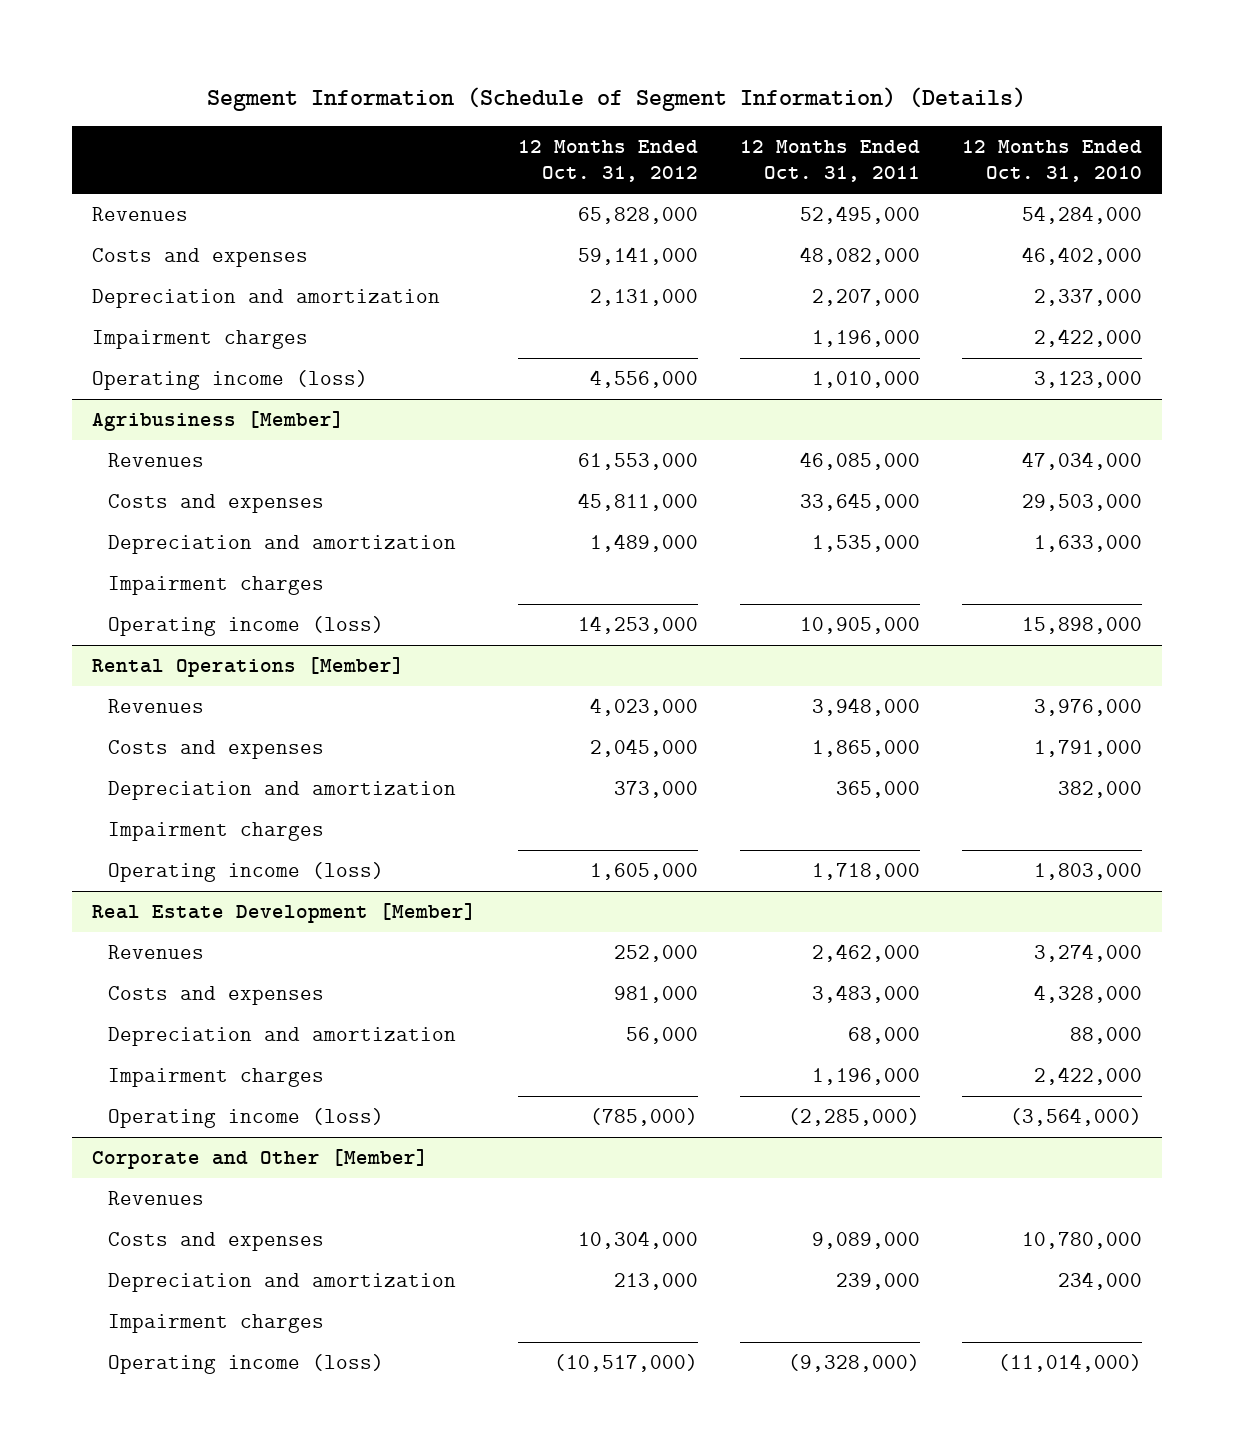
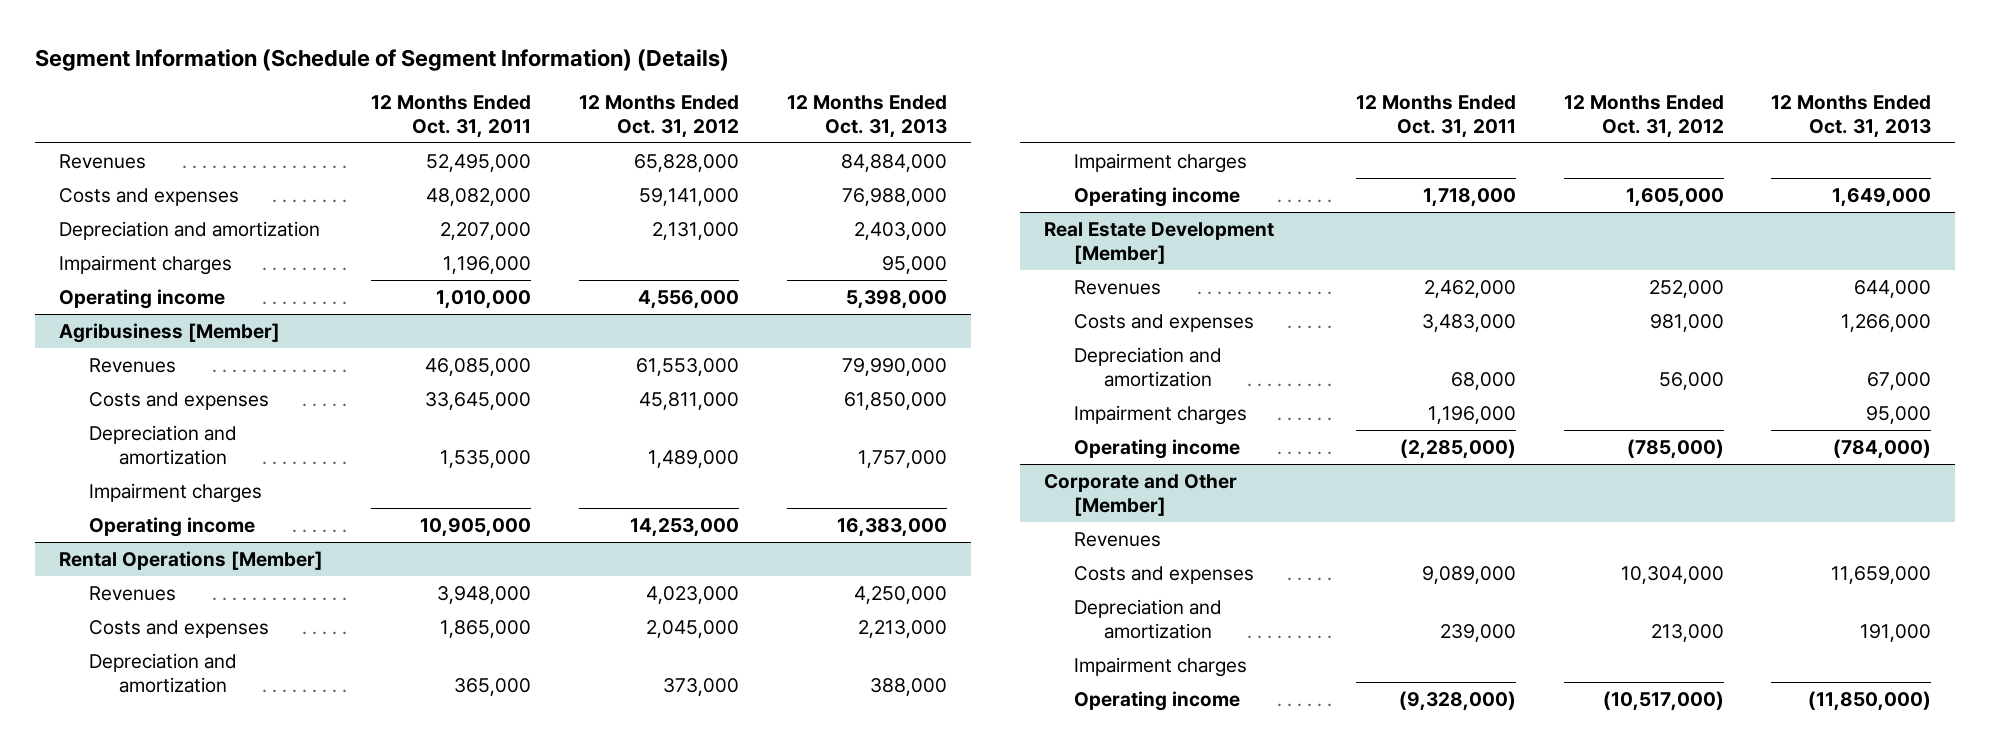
- | 12 Months Ended Oct. 31, 2012 | 12 Months Ended Oct. 31, 2011 | 12 Months Ended Oct. 31, 2010
+ | 12 Months Ended Oct. 31, 2011 | 12 Months Ended Oct. 31, 2012 | 12 Months Ended Oct. 31, 2013
- Operating income (loss) | 4,556,000 | 1,010,000 | 3,123,000
+ Operating income | 1,010,000 | 4,556,000 | 5,398,000
@ Agribusiness [Member]
- Operating income (loss) | 14,253,000 | 10,905,000 | 15,898,000
+ Operating income | 10,905,000 | 14,253,000 | 16,383,000
@ Rental Operations [Member]
- Operating income (loss) | 1,605,000 | 1,718,000 | 1,803,000
+ Operating income | 1,718,000 | 1,605,000 | 1,649,000
@ Real Estate Development [Member]
- Operating income (loss) | (785,000) | (2,285,000) | (3,564,000)
+ Operating income | (2,285,000) | (785,000) | (784,000)
@ Corporate and Other [Member]
- Operating income (loss) | (10,517,000) | (9,328,000) | (11,014,000)
+ Operating income | (9,328,000) | (10,517,000) | (11,850,000)

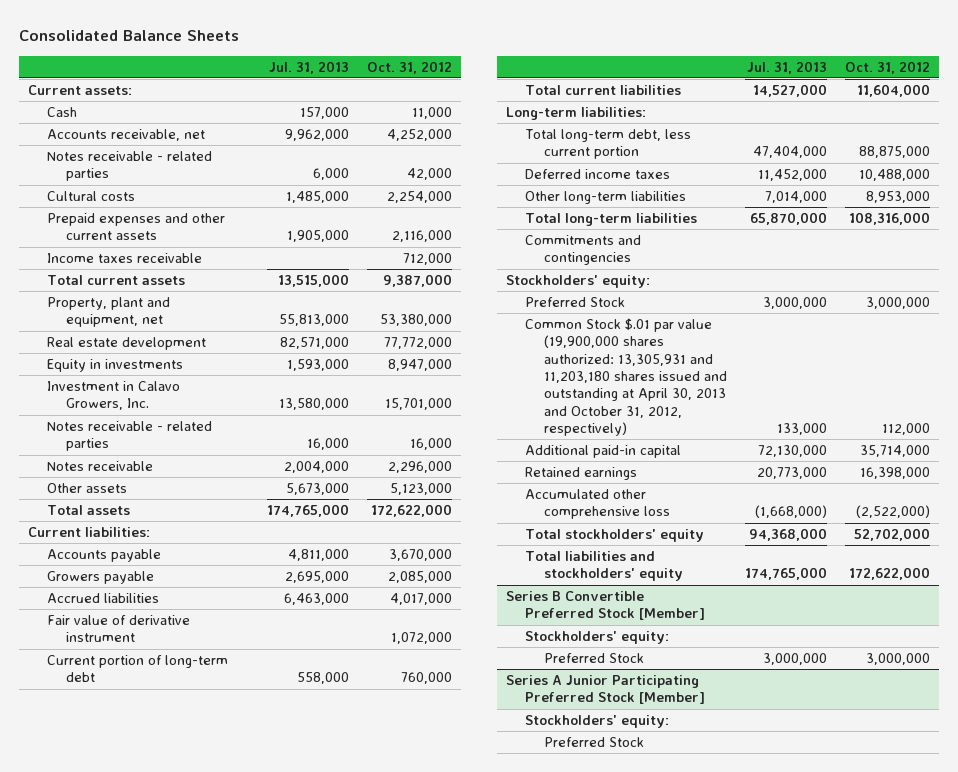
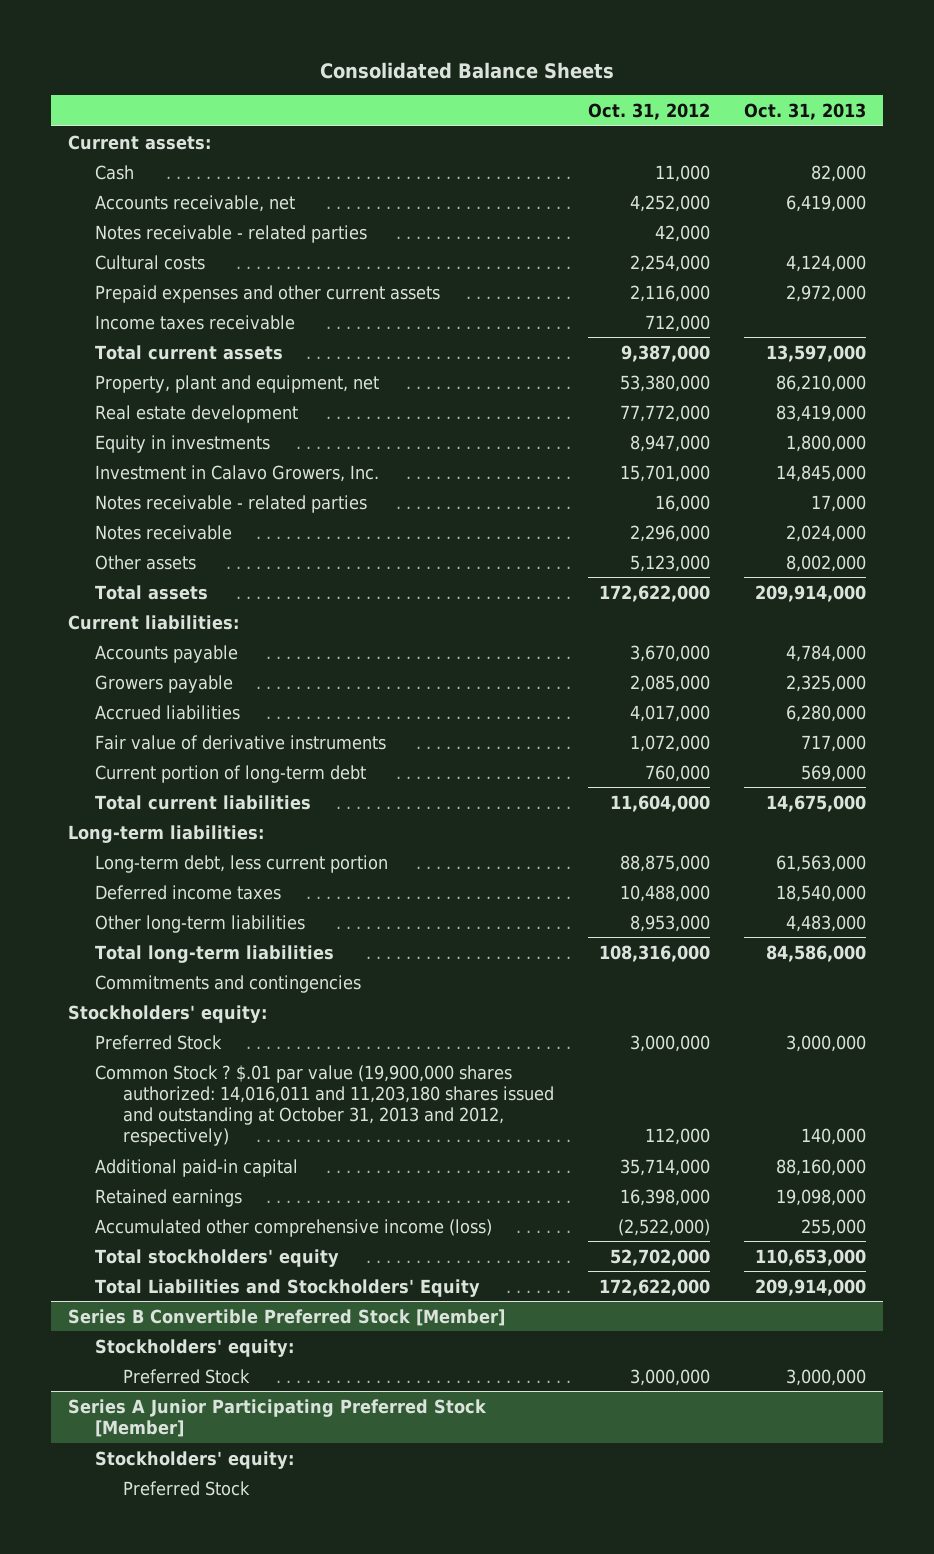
- | Jul. 31, 2013 | Oct. 31, 2012
+ | Oct. 31, 2012 | Oct. 31, 2013
- Fair value of derivative instrument | | 1,072,000
+ Fair value of derivative instruments | 1,072,000 | 717,000
- Total long-term debt, less current portion | 47,404,000 | 88,875,000
+ Long-term debt, less current portion | 88,875,000 | 61,563,000
- Common Stock $.01 par value (19,900,000 shares authorized: 13,305,931 and 11,203,180 shares issued and outstanding at April 30, 2013 and October 31, 2012, respectively) | 133,000 | 112,000
+ Common Stock ? $.01 par value (19,900,000 shares authorized: 14,016,011 and 11,203,180 shares issued and outstanding at October 31, 2013 and 2012, respectively) | 112,000 | 140,000
- Accumulated other comprehensive loss | (1,668,000) | (2,522,000)
+ Accumulated other comprehensive income (loss) | (2,522,000) | 255,000
- Total liabilities and stockholders' equity | 174,765,000 | 172,622,000
+ Total Liabilities and Stockholders' Equity | 172,622,000 | 209,914,000

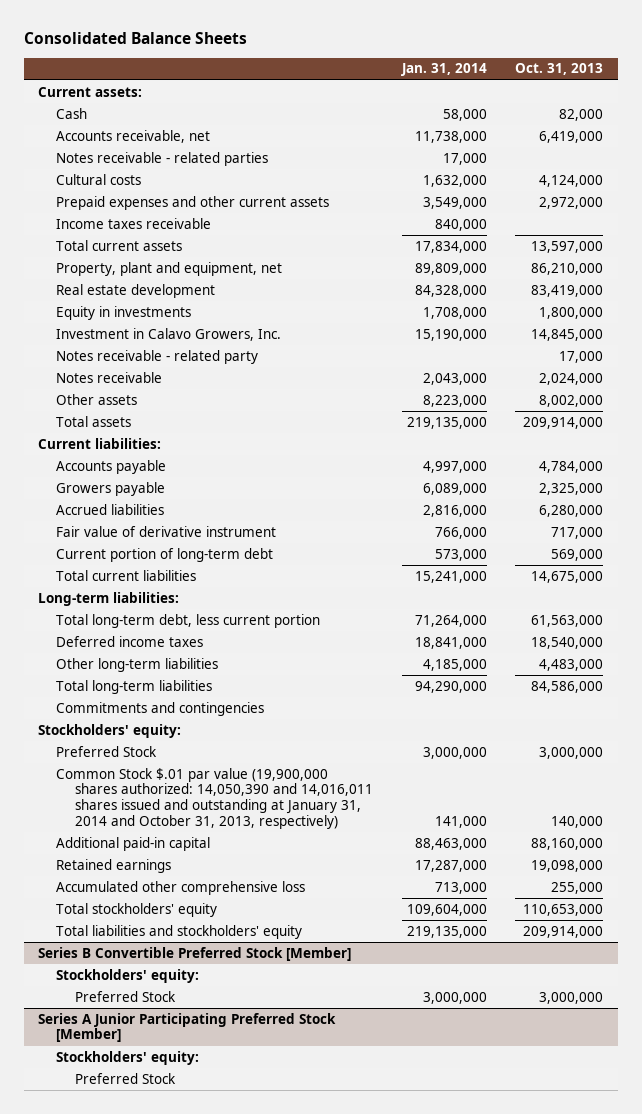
- | Oct. 31, 2012 | Oct. 31, 2013
+ | Jan. 31, 2014 | Oct. 31, 2013
- Notes receivable - related parties | 16,000 | 17,000
+ Notes receivable - related party | | 17,000
- Fair value of derivative instruments | 1,072,000 | 717,000
+ Fair value of derivative instrument | 766,000 | 717,000
- Long-term debt, less current portion | 88,875,000 | 61,563,000
+ Total long-term debt, less current portion | 71,264,000 | 61,563,000
- Common Stock ? $.01 par value (19,900,000 shares authorized: 14,016,011 and 11,203,180 shares issued and outstanding at October 31, 2013 and 2012, respectively) | 112,000 | 140,000
+ Common Stock $.01 par value (19,900,000 shares authorized: 14,050,390 and 14,016,011 shares issued and outstanding at January 31, 2014 and October 31, 2013, respectively) | 141,000 | 140,000
- Accumulated other comprehensive income (loss) | (2,522,000) | 255,000
+ Accumulated other comprehensive loss | 713,000 | 255,000
- Total Liabilities and Stockholders' Equity | 172,622,000 | 209,914,000
+ Total liabilities and stockholders' equity | 219,135,000 | 209,914,000

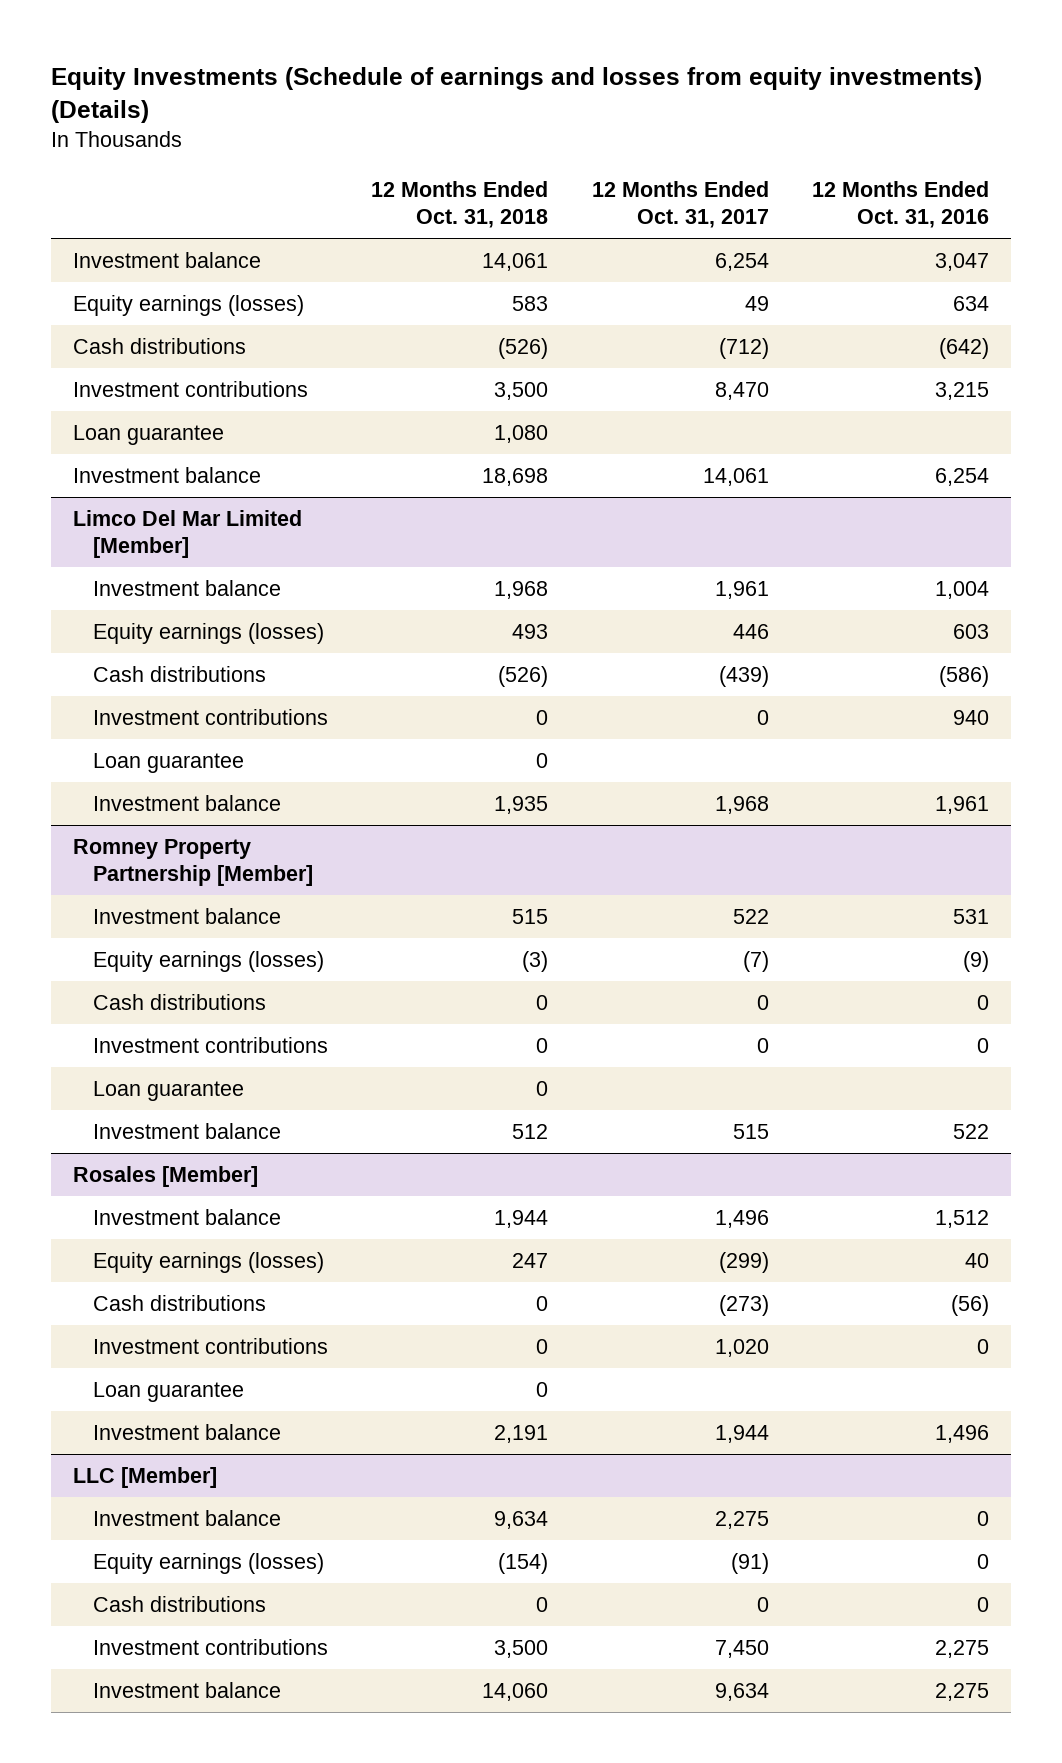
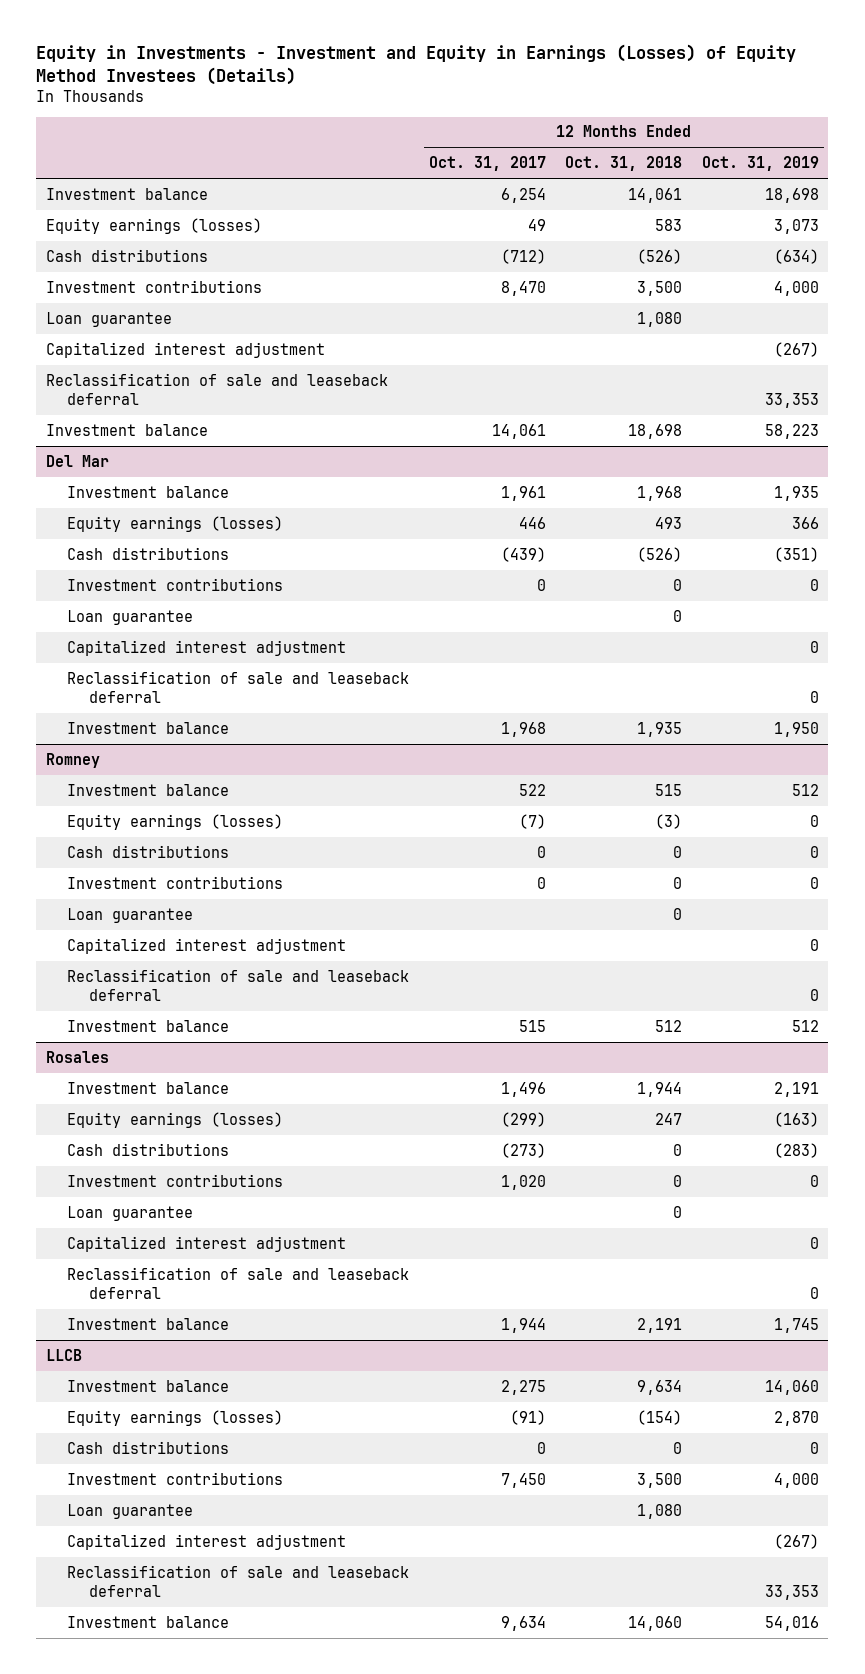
- Equity Investments (Schedule of earnings and losses from equity investments) (Details)
+ Equity in Investments - Investment and Equity in Earnings (Losses) of Equity Method Investees (Details)
- | 12 Months Ended Oct. 31, 2018 | 12 Months Ended Oct. 31, 2017 | 12 Months Ended Oct. 31, 2016
+ | 12 Months Ended Oct. 31, 2017 | 12 Months Ended Oct. 31, 2018 | 12 Months Ended Oct. 31, 2019
+ Capitalized interest adjustment | | | (267)
+ Reclassification of sale and leaseback deferral | | | 33,353
- Limco Del Mar Limited [Member]
+ Del Mar
+ Capitalized interest adjustment | | | 0
+ Reclassification of sale and leaseback deferral | | | 0
- Romney Property Partnership [Member]
+ Romney
+ Capitalized interest adjustment | | | 0
+ Reclassification of sale and leaseback deferral | | | 0
- Rosales [Member]
+ Rosales
+ Capitalized interest adjustment | | | 0
+ Reclassification of sale and leaseback deferral | | | 0
- LLC [Member]
+ LLCB
+ Loan guarantee | | 1,080 |
+ Capitalized interest adjustment | | | (267)
+ Reclassification of sale and leaseback deferral | | | 33,353

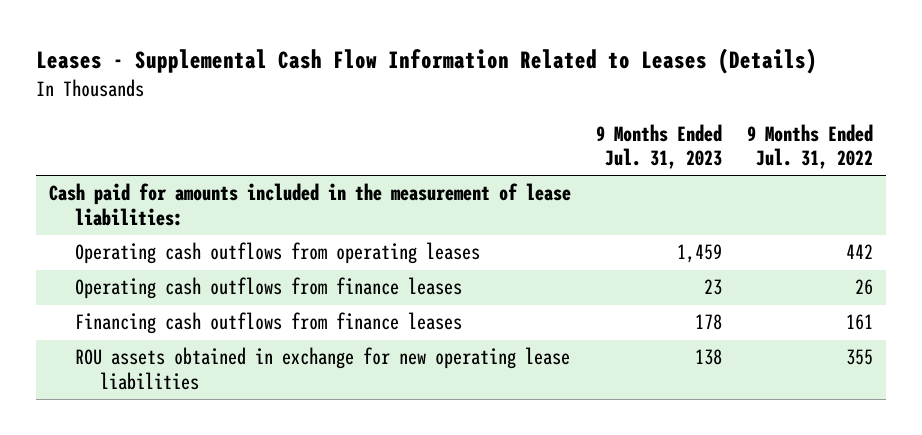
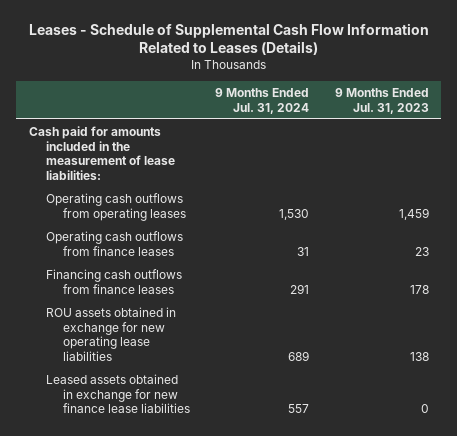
- Leases - Supplemental Cash Flow Information Related to Leases (Details)
+ Leases - Schedule of Supplemental Cash Flow Information Related to Leases (Details)
- | 9 Months Ended Jul. 31, 2023 | 9 Months Ended Jul. 31, 2022
+ | 9 Months Ended Jul. 31, 2024 | 9 Months Ended Jul. 31, 2023
+ Leased assets obtained in exchange for new finance lease liabilities | 557 | 0

